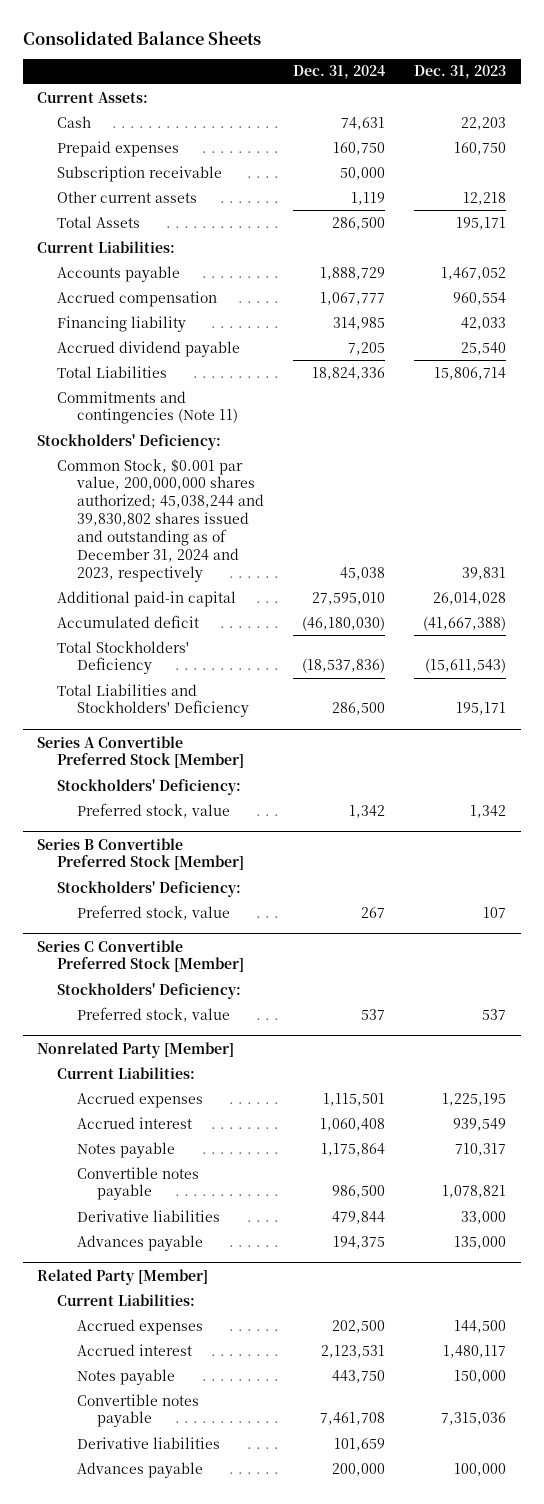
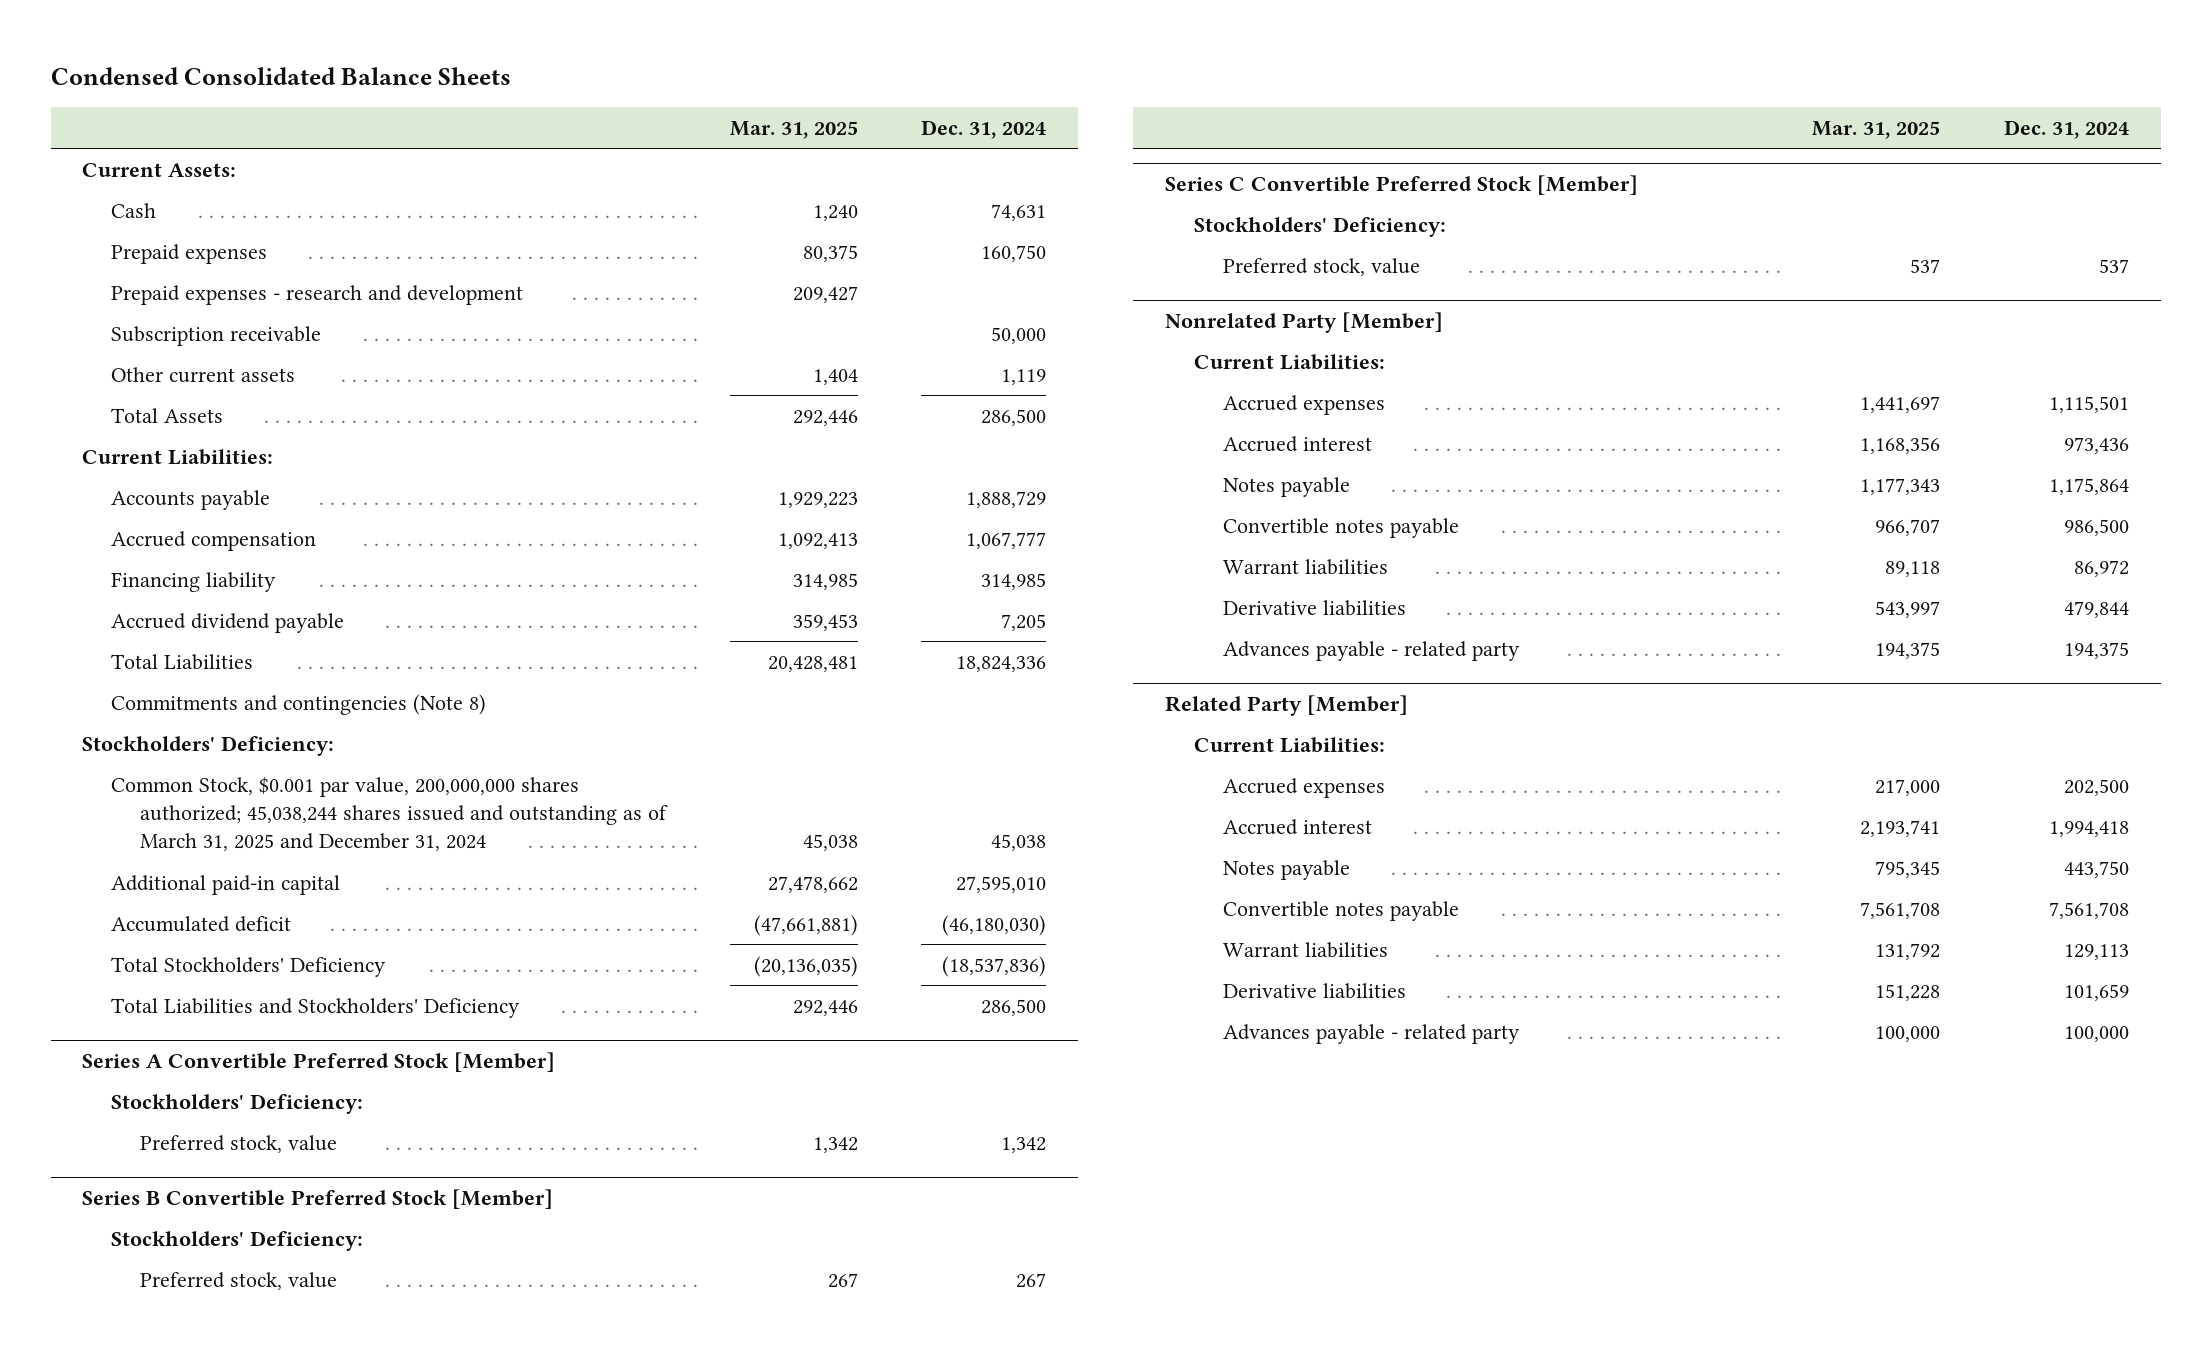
- Consolidated Balance Sheets
+ Condensed Consolidated Balance Sheets
- | Dec. 31, 2024 | Dec. 31, 2023
+ | Mar. 31, 2025 | Dec. 31, 2024
+ Prepaid expenses - research and development | 209,427 |
- Commitments and contingencies (Note 11)
+ Commitments and contingencies (Note 8)
- Common Stock, $0.001 par value, 200,000,000 shares authorized; 45,038,244 and 39,830,802 shares issued and outstanding as of December 31, 2024 and 2023, respectively | 45,038 | 39,831
+ Common Stock, $0.001 par value, 200,000,000 shares authorized; 45,038,244 shares issued and outstanding as of March 31, 2025 and December 31, 2024 | 45,038 | 45,038
@ Nonrelated Party [Member]
- Accrued interest | 1,060,408 | 939,549
+ Accrued interest | 1,168,356 | 973,436
+ Warrant liabilities | 89,118 | 86,972
- Advances payable | 194,375 | 135,000
+ Advances payable - related party | 194,375 | 194,375
@ Related Party [Member]
- Accrued interest | 2,123,531 | 1,480,117
+ Accrued interest | 2,193,741 | 1,994,418
- Convertible notes payable | 7,461,708 | 7,315,036
+ Convertible notes payable | 7,561,708 | 7,561,708
+ Warrant liabilities | 131,792 | 129,113
- Advances payable | 200,000 | 100,000
+ Advances payable - related party | 100,000 | 100,000

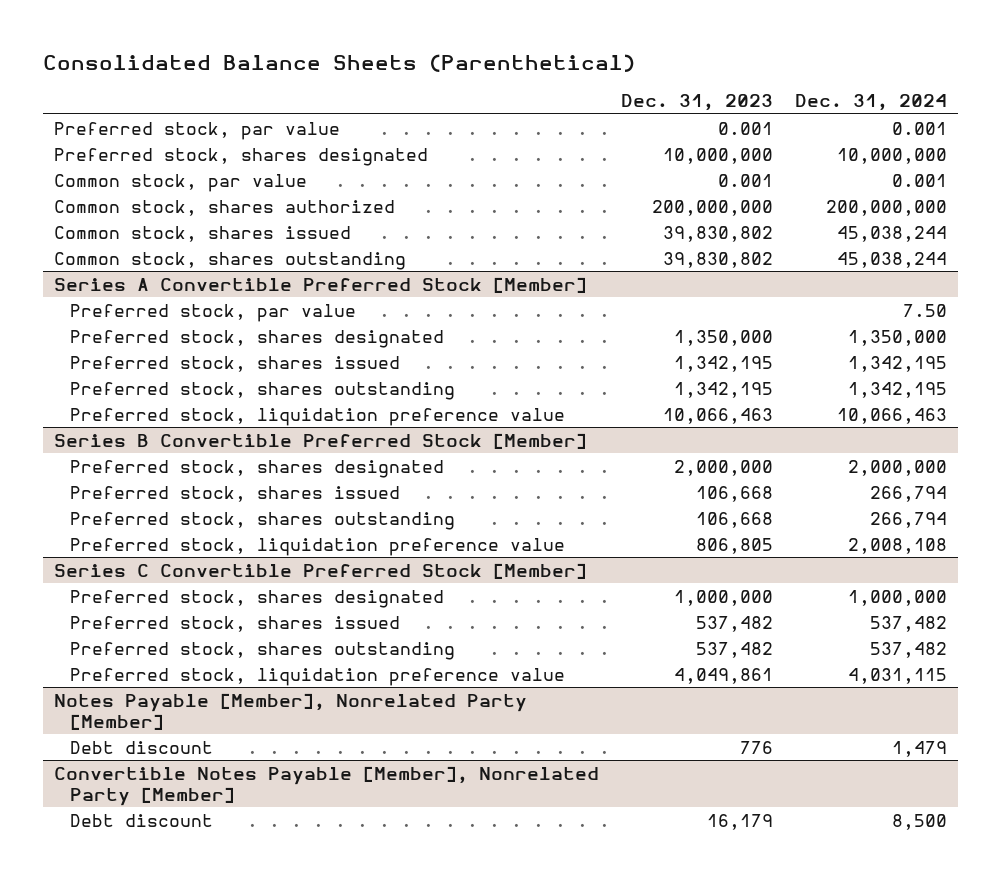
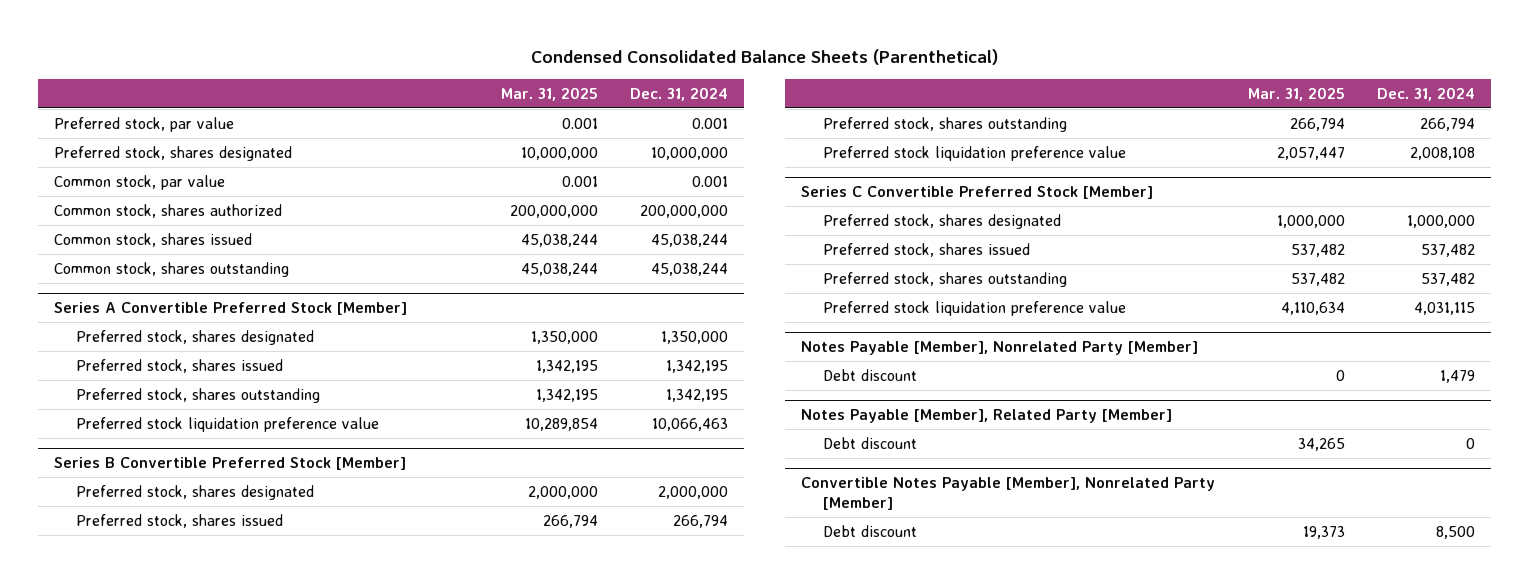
- Consolidated Balance Sheets (Parenthetical)
+ Condensed Consolidated Balance Sheets (Parenthetical)
- | Dec. 31, 2023 | Dec. 31, 2024
+ | Mar. 31, 2025 | Dec. 31, 2024
@ Series A Convertible Preferred Stock [Member]
- Preferred stock, par value | | 7.50
- Preferred stock, liquidation preference value | 10,066,463 | 10,066,463
+ Preferred stock liquidation preference value | 10,289,854 | 10,066,463
@ Series B Convertible Preferred Stock [Member]
- Preferred stock, liquidation preference value | 806,805 | 2,008,108
+ Preferred stock liquidation preference value | 2,057,447 | 2,008,108
@ Series C Convertible Preferred Stock [Member]
- Preferred stock, liquidation preference value | 4,049,861 | 4,031,115
+ Preferred stock liquidation preference value | 4,110,634 | 4,031,115
+ Notes Payable [Member], Related Party [Member]
+ Debt discount | 34,265 | 0

